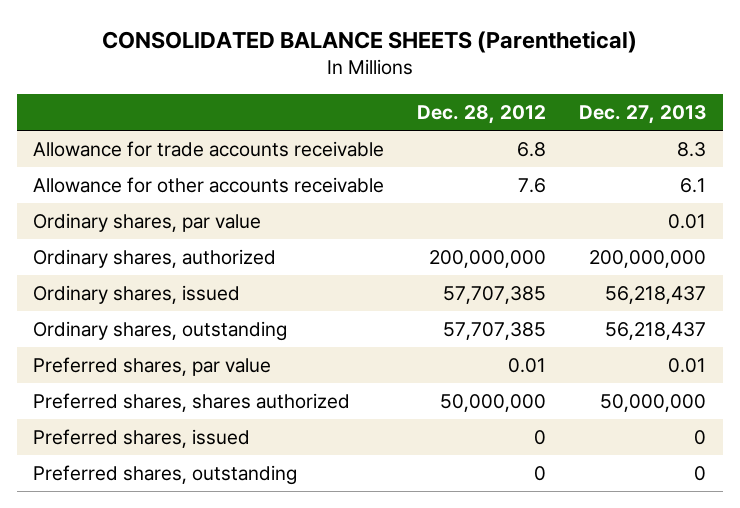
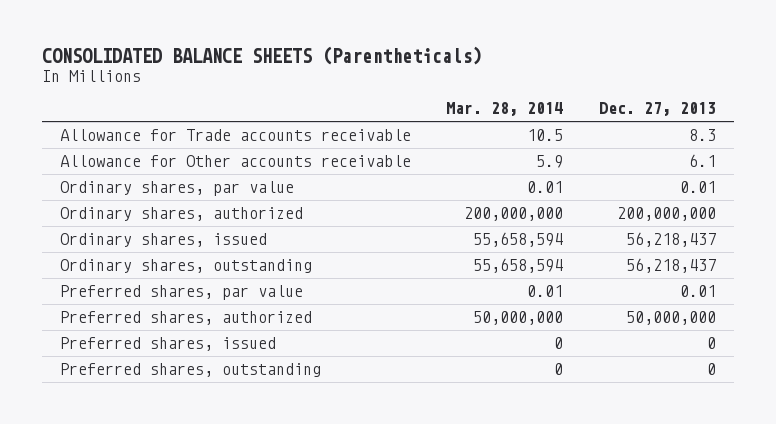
- CONSOLIDATED BALANCE SHEETS (Parenthetical)
+ CONSOLIDATED BALANCE SHEETS (Parentheticals)
- | Dec. 28, 2012 | Dec. 27, 2013
+ | Mar. 28, 2014 | Dec. 27, 2013
- Allowance for trade accounts receivable | 6.8 | 8.3
- Allowance for other accounts receivable | 7.6 | 6.1
+ Allowance for Trade accounts receivable | 10.5 | 8.3
+ Allowance for Other accounts receivable | 5.9 | 6.1
- Preferred shares, shares authorized | 50,000,000 | 50,000,000
+ Preferred shares, authorized | 50,000,000 | 50,000,000

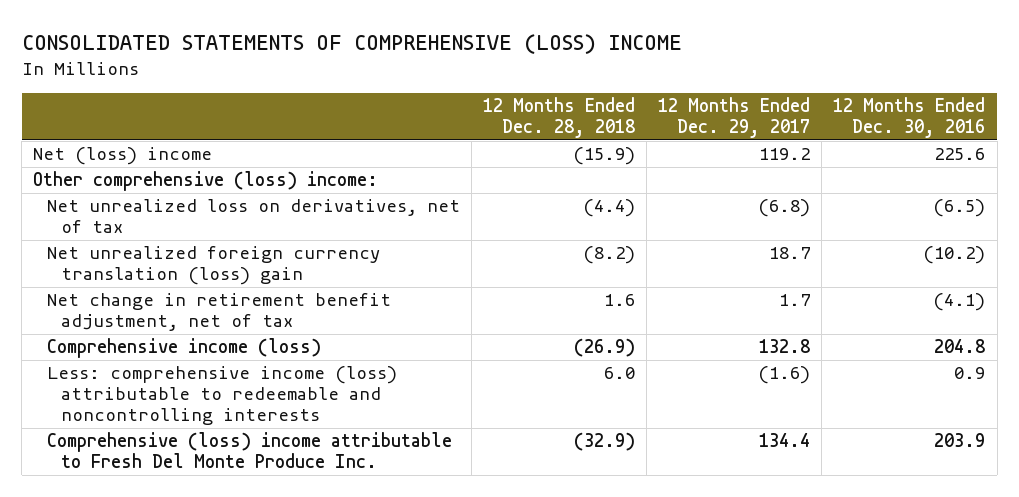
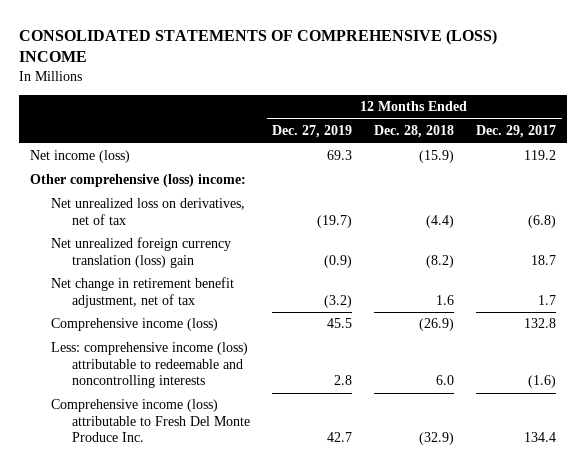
- | 12 Months Ended Dec. 28, 2018 | 12 Months Ended Dec. 29, 2017 | 12 Months Ended Dec. 30, 2016
+ | 12 Months Ended Dec. 27, 2019 | 12 Months Ended Dec. 28, 2018 | 12 Months Ended Dec. 29, 2017
- Net (loss) income | (15.9) | 119.2 | 225.6
+ Net income (loss) | 69.3 | (15.9) | 119.2
- Comprehensive (loss) income attributable to Fresh Del Monte Produce Inc. | (32.9) | 134.4 | 203.9
+ Comprehensive income (loss) attributable to Fresh Del Monte Produce Inc. | 42.7 | (32.9) | 134.4

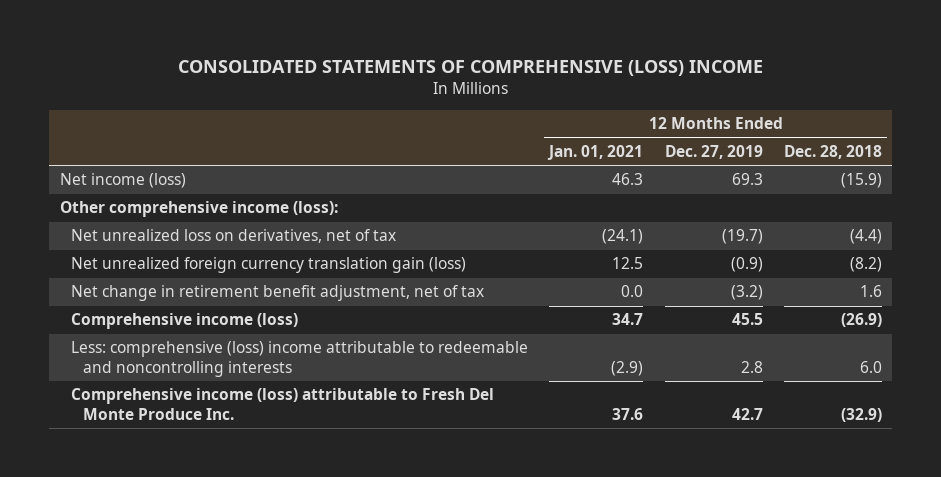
- | 12 Months Ended Dec. 27, 2019 | 12 Months Ended Dec. 28, 2018 | 12 Months Ended Dec. 29, 2017
+ | 12 Months Ended Jan. 01, 2021 | 12 Months Ended Dec. 27, 2019 | 12 Months Ended Dec. 28, 2018
- Other comprehensive (loss) income:
+ Other comprehensive income (loss):
- Net unrealized foreign currency translation (loss) gain | (0.9) | (8.2) | 18.7
+ Net unrealized foreign currency translation gain (loss) | 12.5 | (0.9) | (8.2)
- Less: comprehensive income (loss) attributable to redeemable and noncontrolling interests | 2.8 | 6.0 | (1.6)
+ Less: comprehensive (loss) income attributable to redeemable and noncontrolling interests | (2.9) | 2.8 | 6.0

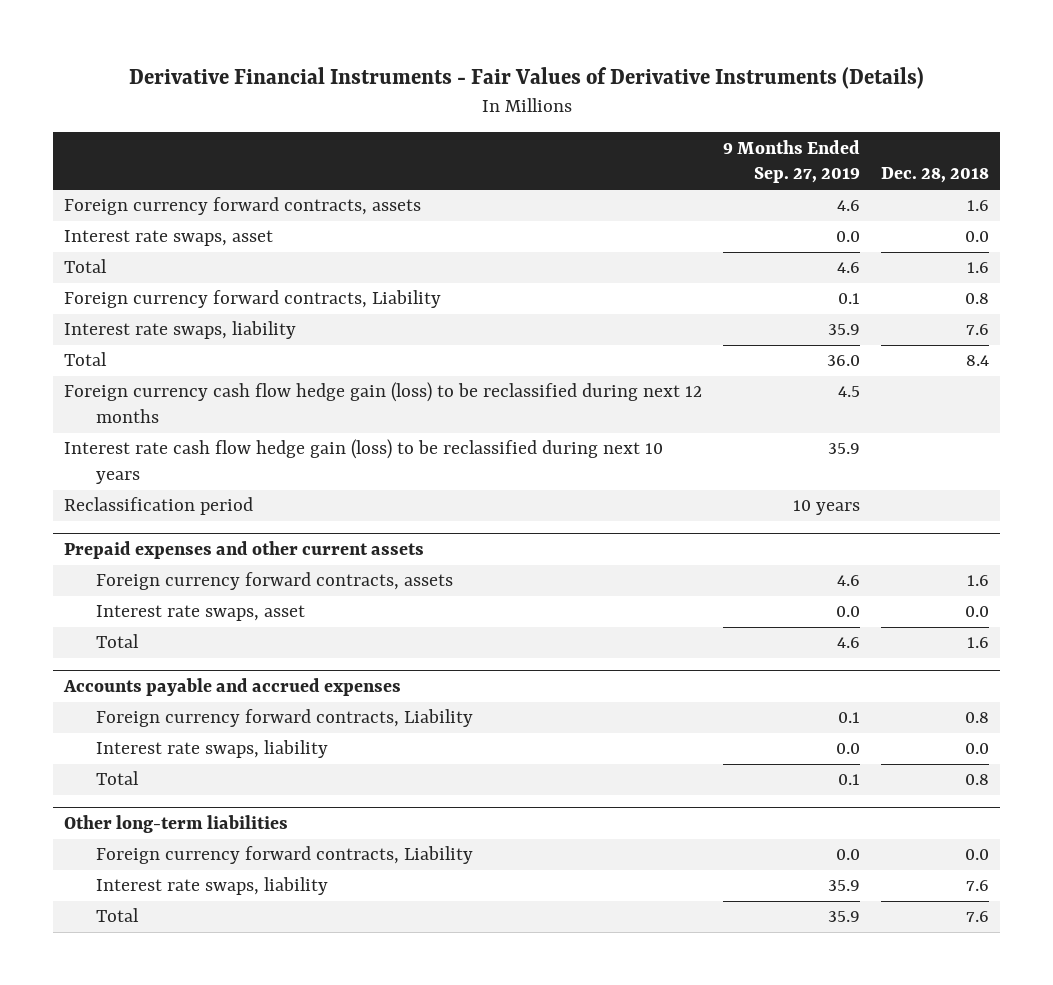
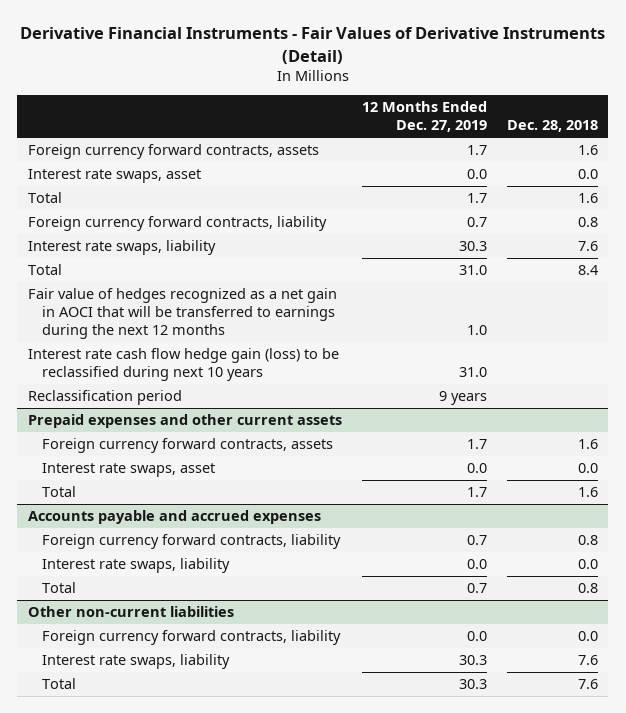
- Derivative Financial Instruments - Fair Values of Derivative Instruments (Details)
+ Derivative Financial Instruments - Fair Values of Derivative Instruments (Detail)
- | 9 Months Ended Sep. 27, 2019 | Dec. 28, 2018
+ | 12 Months Ended Dec. 27, 2019 | Dec. 28, 2018
- Foreign currency forward contracts, Liability | 0.1 | 0.8
+ Foreign currency forward contracts, liability | 0.7 | 0.8
- Foreign currency cash flow hedge gain (loss) to be reclassified during next 12 months | 4.5 |
+ Fair value of hedges recognized as a net gain in AOCI that will be transferred to earnings during the next 12 months | 1.0 |
@ Accounts payable and accrued expenses
- Foreign currency forward contracts, Liability | 0.1 | 0.8
+ Foreign currency forward contracts, liability | 0.7 | 0.8
- Other long-term liabilities
- Foreign currency forward contracts, Liability | 0.0 | 0.0
+ Other non-current liabilities
+ Foreign currency forward contracts, liability | 0.0 | 0.0

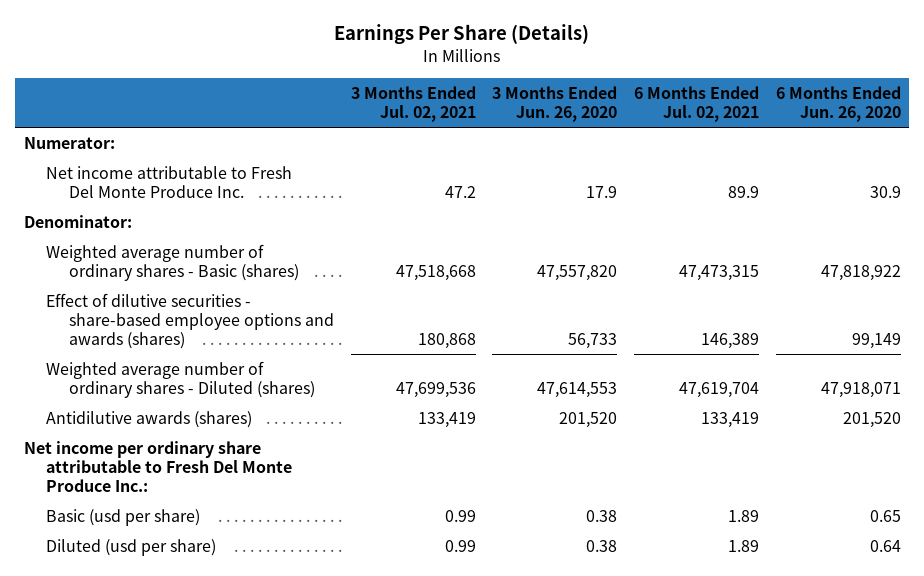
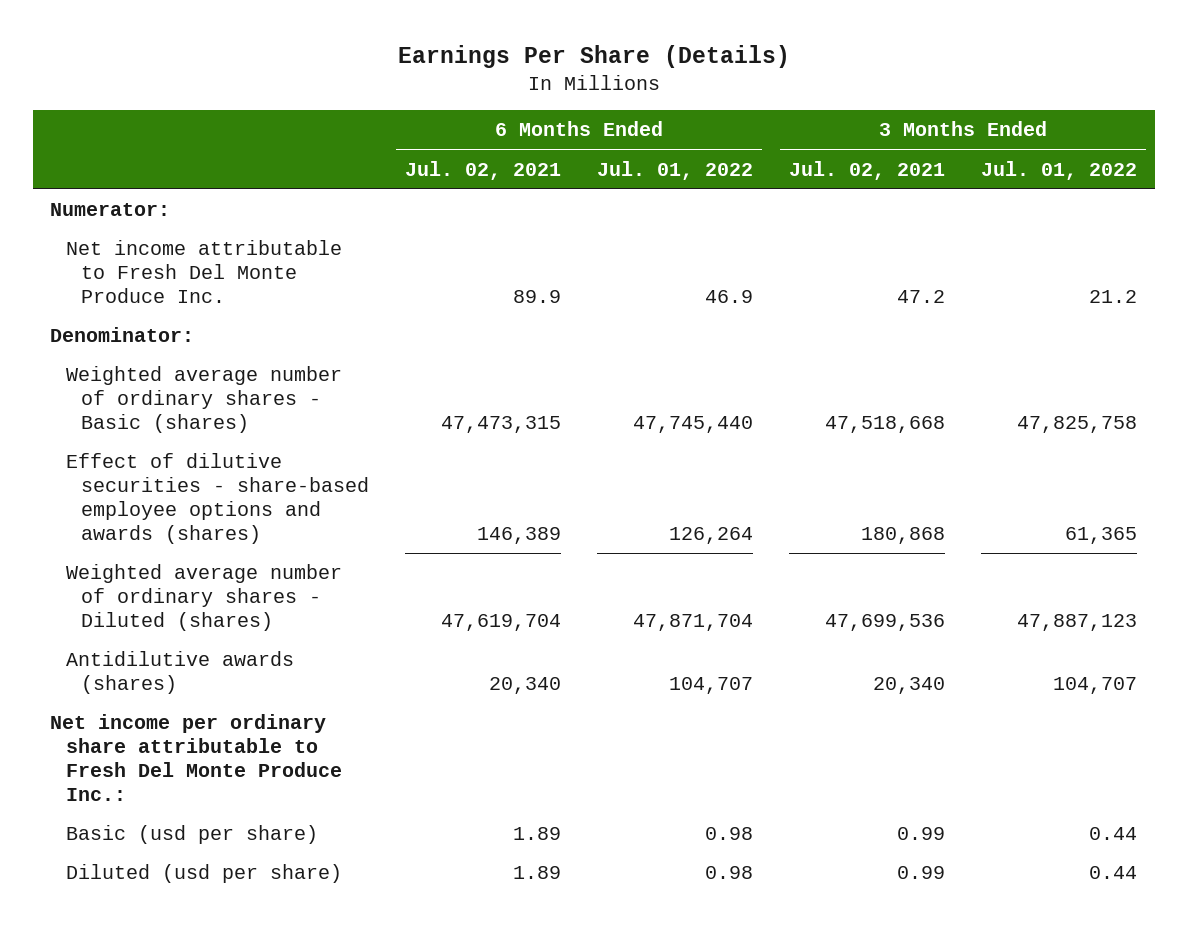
- | 3 Months Ended Jul. 02, 2021 | 3 Months Ended Jun. 26, 2020 | 6 Months Ended Jul. 02, 2021 | 6 Months Ended Jun. 26, 2020
+ | 6 Months Ended Jul. 02, 2021 | 6 Months Ended Jul. 01, 2022 | 3 Months Ended Jul. 02, 2021 | 3 Months Ended Jul. 01, 2022
- Antidilutive awards (shares) | 133,419 | 201,520 | 133,419 | 201,520
+ Antidilutive awards (shares) | 20,340 | 104,707 | 20,340 | 104,707

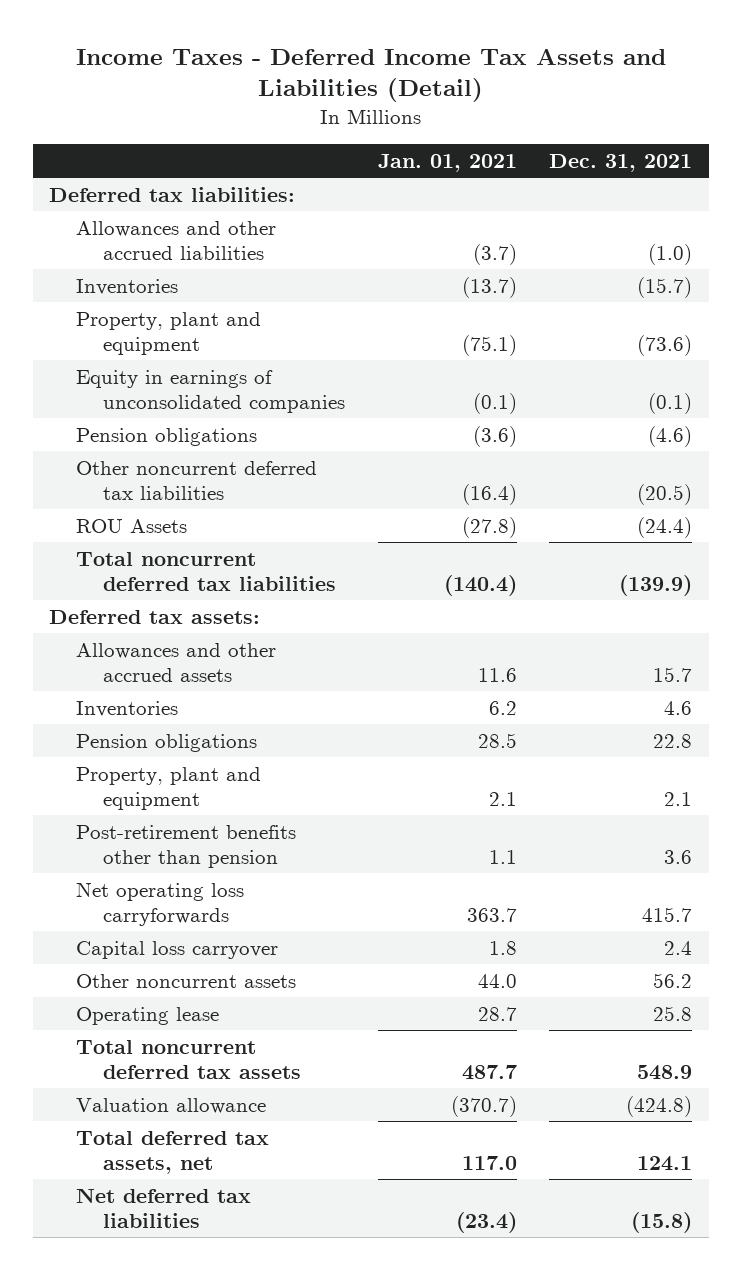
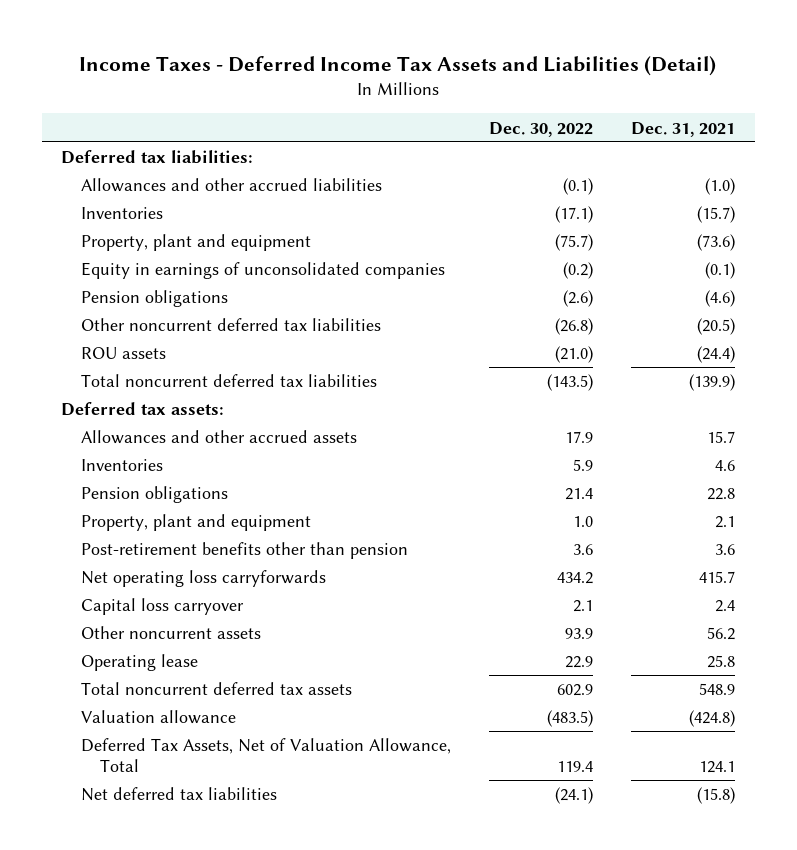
- | Jan. 01, 2021 | Dec. 31, 2021
+ | Dec. 30, 2022 | Dec. 31, 2021
- ROU Assets | (27.8) | (24.4)
+ ROU assets | (21.0) | (24.4)
- Total deferred tax assets, net | 117.0 | 124.1
+ Deferred Tax Assets, Net of Valuation Allowance, Total | 119.4 | 124.1

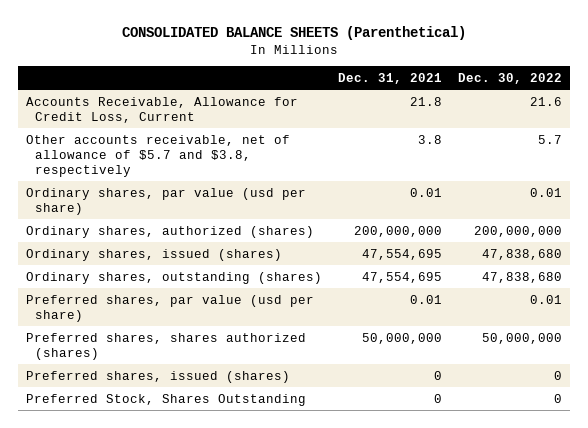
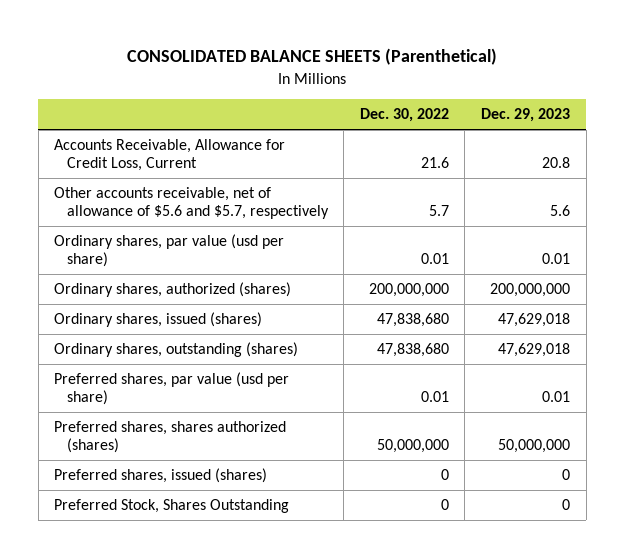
- | Dec. 31, 2021 | Dec. 30, 2022
+ | Dec. 30, 2022 | Dec. 29, 2023
- Other accounts receivable, net of allowance of $5.7 and $3.8, respectively | 3.8 | 5.7
+ Other accounts receivable, net of allowance of $5.6 and $5.7, respectively | 5.7 | 5.6

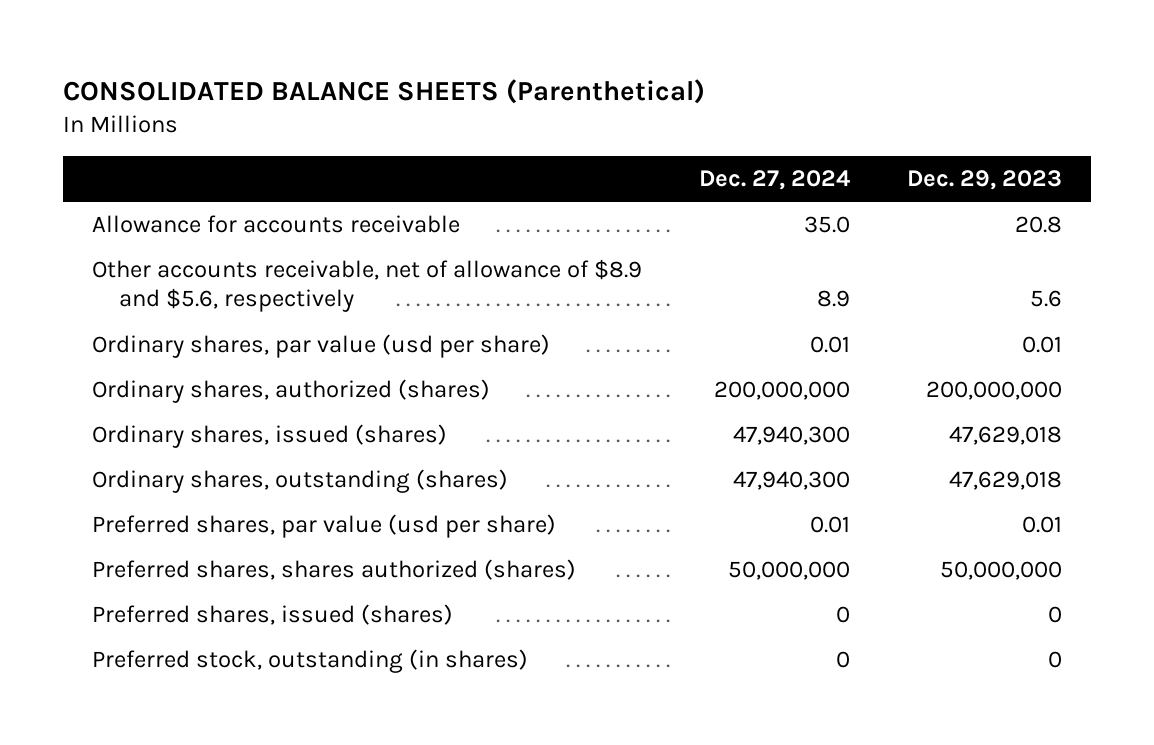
- | Dec. 30, 2022 | Dec. 29, 2023
+ | Dec. 27, 2024 | Dec. 29, 2023
- Accounts Receivable, Allowance for Credit Loss, Current | 21.6 | 20.8
- Other accounts receivable, net of allowance of $5.6 and $5.7, respectively | 5.7 | 5.6
+ Allowance for accounts receivable | 35.0 | 20.8
+ Other accounts receivable, net of allowance of $8.9 and $5.6, respectively | 8.9 | 5.6
- Preferred Stock, Shares Outstanding | 0 | 0
+ Preferred stock, outstanding (in shares) | 0 | 0

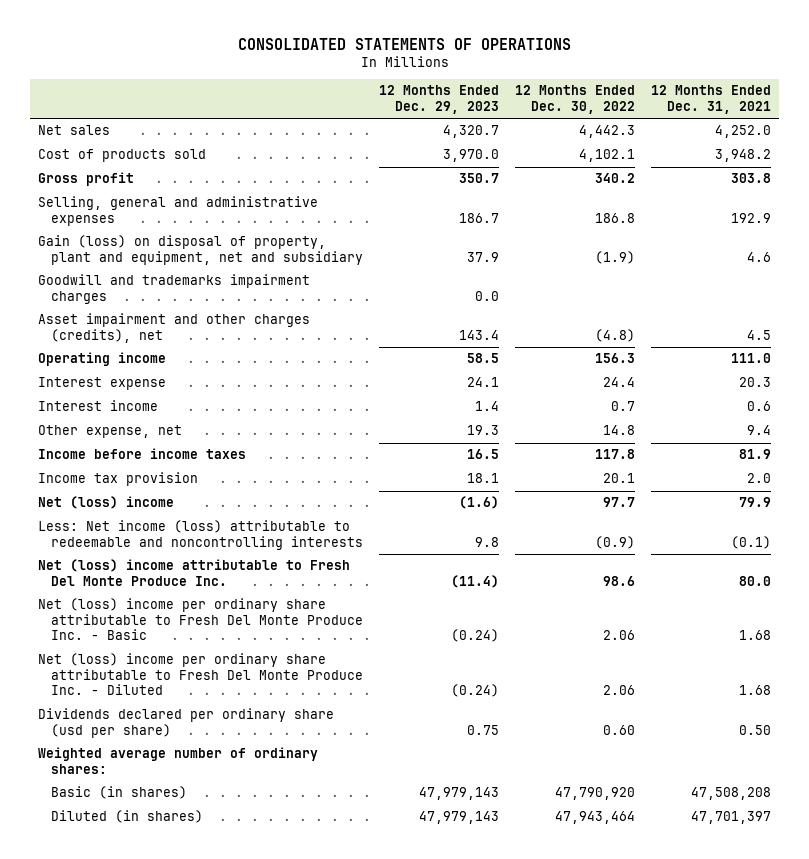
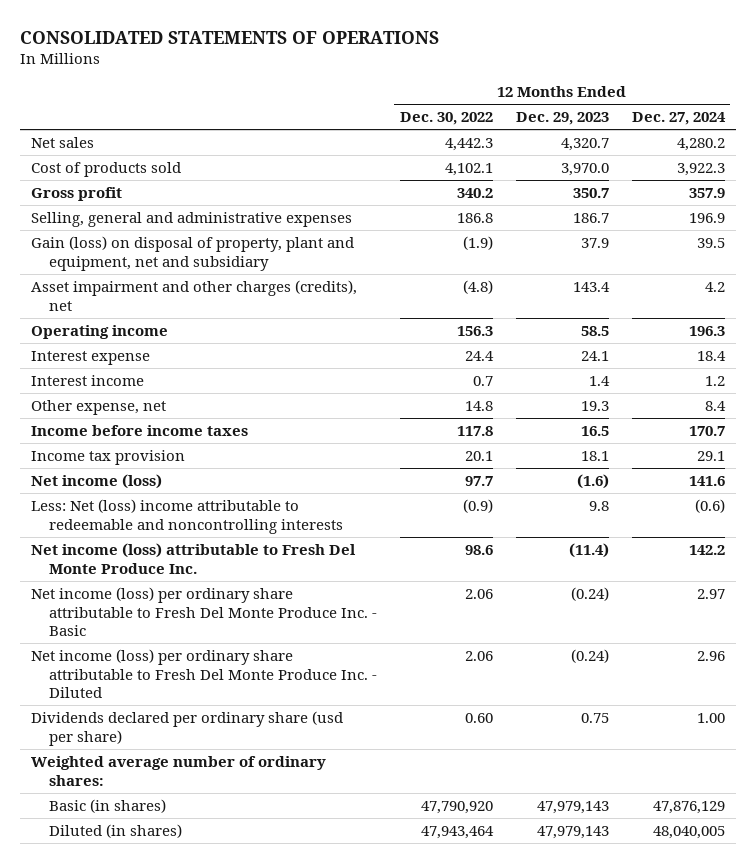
- | 12 Months Ended Dec. 29, 2023 | 12 Months Ended Dec. 30, 2022 | 12 Months Ended Dec. 31, 2021
+ | 12 Months Ended Dec. 30, 2022 | 12 Months Ended Dec. 29, 2023 | 12 Months Ended Dec. 27, 2024
- Goodwill and trademarks impairment charges | 0.0 | |
- Net (loss) income | (1.6) | 97.7 | 79.9
- Less: Net income (loss) attributable to redeemable and noncontrolling interests | 9.8 | (0.9) | (0.1)
- Net (loss) income attributable to Fresh Del Monte Produce Inc. | (11.4) | 98.6 | 80.0
- Net (loss) income per ordinary share attributable to Fresh Del Monte Produce Inc. - Basic | (0.24) | 2.06 | 1.68
- Net (loss) income per ordinary share attributable to Fresh Del Monte Produce Inc. - Diluted | (0.24) | 2.06 | 1.68
+ Net income (loss) | 97.7 | (1.6) | 141.6
+ Less: Net (loss) income attributable to redeemable and noncontrolling interests | (0.9) | 9.8 | (0.6)
+ Net income (loss) attributable to Fresh Del Monte Produce Inc. | 98.6 | (11.4) | 142.2
+ Net income (loss) per ordinary share attributable to Fresh Del Monte Produce Inc. - Basic | 2.06 | (0.24) | 2.97
+ Net income (loss) per ordinary share attributable to Fresh Del Monte Produce Inc. - Diluted | 2.06 | (0.24) | 2.96

